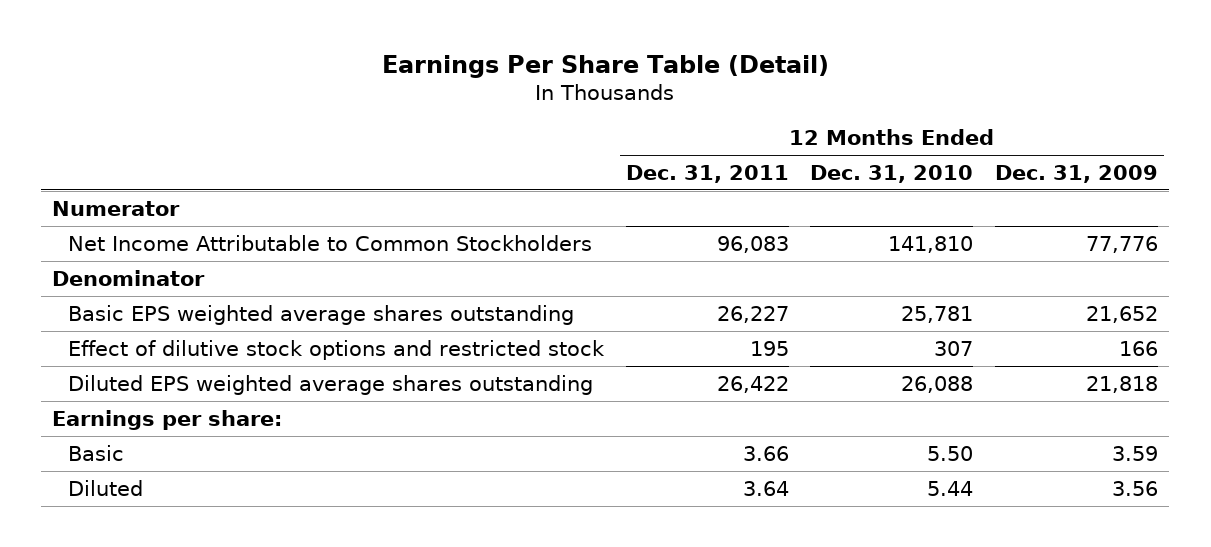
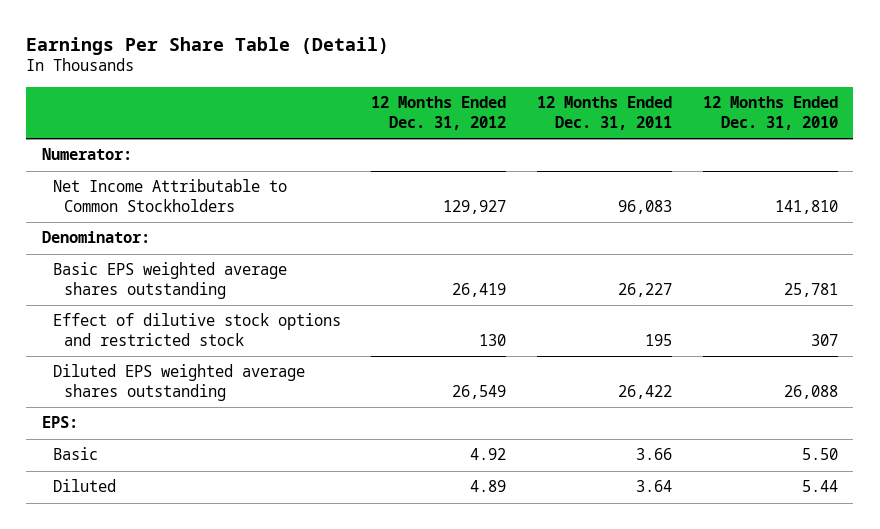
- | 12 Months Ended Dec. 31, 2011 | 12 Months Ended Dec. 31, 2010 | 12 Months Ended Dec. 31, 2009
+ | 12 Months Ended Dec. 31, 2012 | 12 Months Ended Dec. 31, 2011 | 12 Months Ended Dec. 31, 2010
- Numerator
+ Numerator:
- Denominator
+ Denominator:
- Earnings per share:
+ EPS:

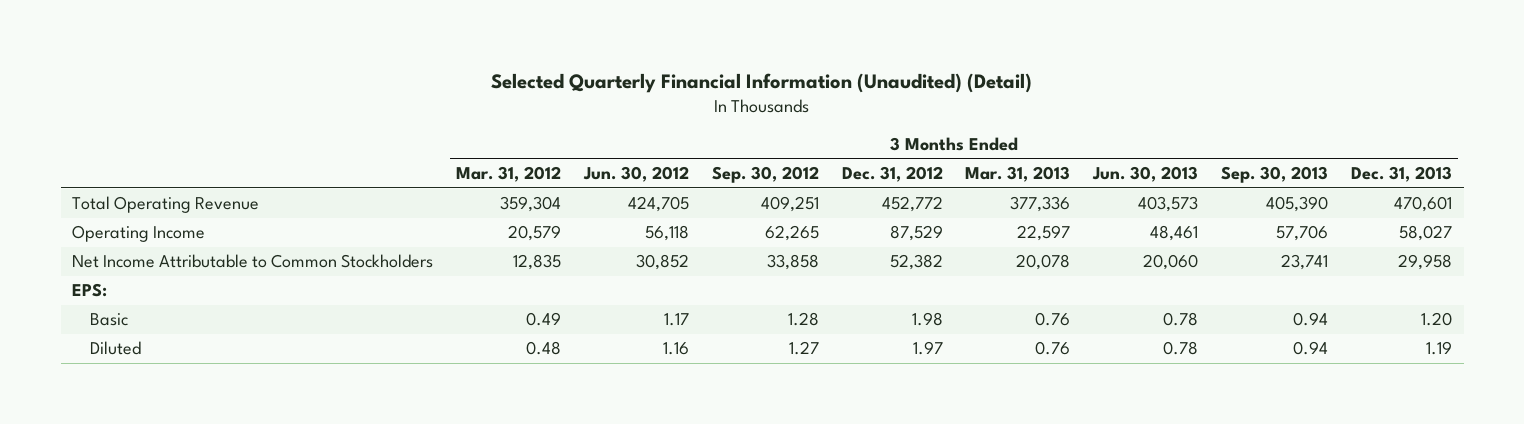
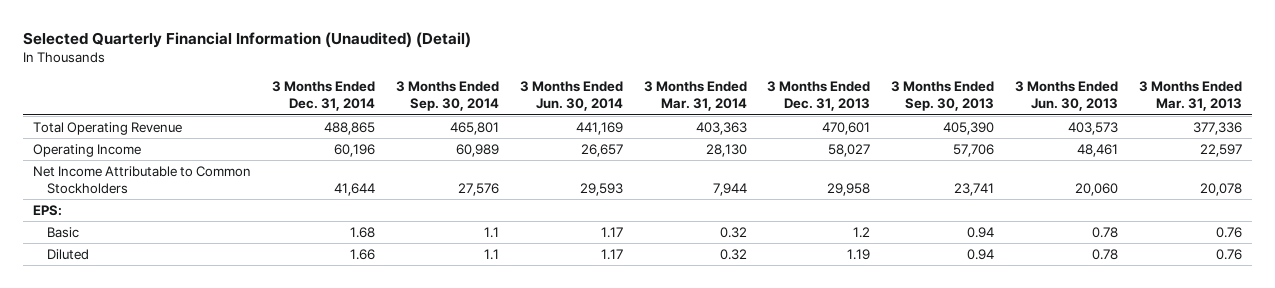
- | 3 Months Ended Mar. 31, 2012 | 3 Months Ended Jun. 30, 2012 | 3 Months Ended Sep. 30, 2012 | 3 Months Ended Dec. 31, 2012 | 3 Months Ended Mar. 31, 2013 | 3 Months Ended Jun. 30, 2013 | 3 Months Ended Sep. 30, 2013 | 3 Months Ended Dec. 31, 2013
+ | 3 Months Ended Dec. 31, 2014 | 3 Months Ended Sep. 30, 2014 | 3 Months Ended Jun. 30, 2014 | 3 Months Ended Mar. 31, 2014 | 3 Months Ended Dec. 31, 2013 | 3 Months Ended Sep. 30, 2013 | 3 Months Ended Jun. 30, 2013 | 3 Months Ended Mar. 31, 2013
- Basic | 0.49 | 1.17 | 1.28 | 1.98 | 0.76 | 0.78 | 0.94 | 1.20
+ Basic | 1.68 | 1.1 | 1.17 | 0.32 | 1.2 | 0.94 | 0.78 | 0.76

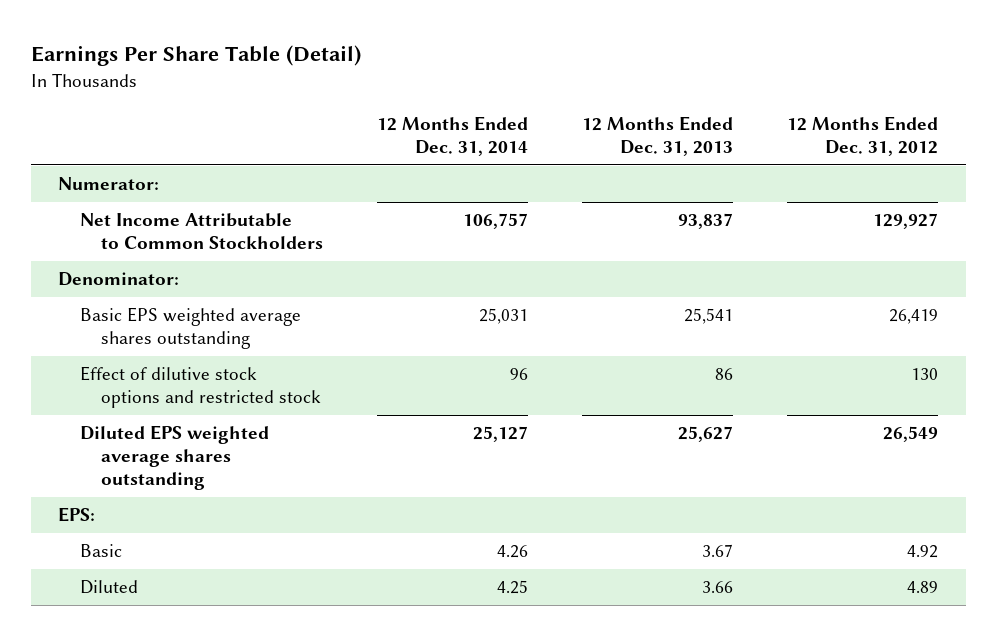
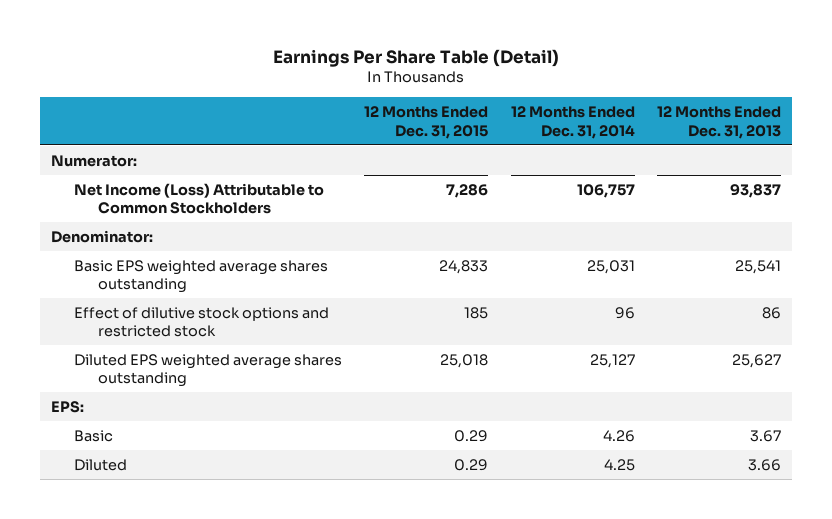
- | 12 Months Ended Dec. 31, 2014 | 12 Months Ended Dec. 31, 2013 | 12 Months Ended Dec. 31, 2012
+ | 12 Months Ended Dec. 31, 2015 | 12 Months Ended Dec. 31, 2014 | 12 Months Ended Dec. 31, 2013
- Net Income Attributable to Common Stockholders | 106,757 | 93,837 | 129,927
+ Net Income (Loss) Attributable to Common Stockholders | 7,286 | 106,757 | 93,837

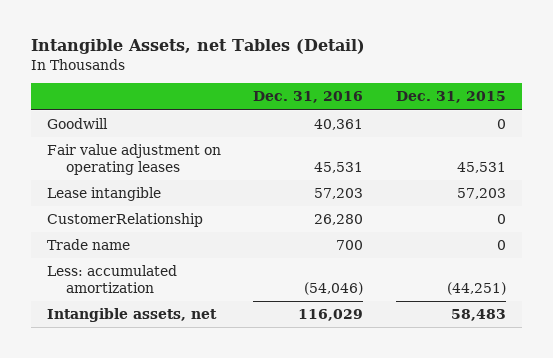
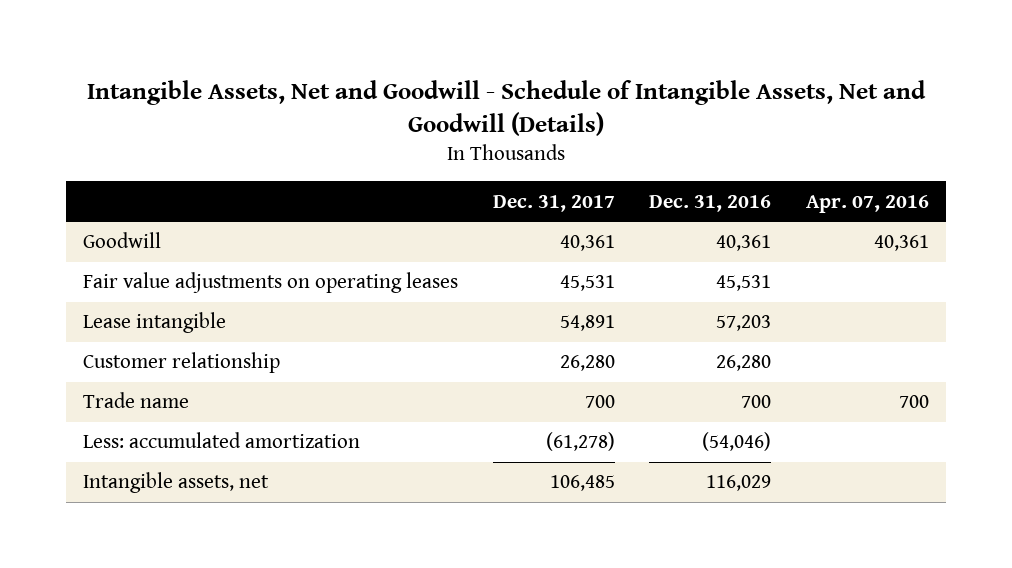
- Intangible Assets, net Tables (Detail)
+ Intangible Assets, Net and Goodwill - Schedule of Intangible Assets, Net and Goodwill (Details)
- | Dec. 31, 2016 | Dec. 31, 2015
+ | Dec. 31, 2017 | Dec. 31, 2016 | Apr. 07, 2016
- Fair value adjustment on operating leases | 45,531 | 45,531
+ Fair value adjustments on operating leases | 45,531 | 45,531 |
- CustomerRelationship | 26,280 | 0
+ Customer relationship | 26,280 | 26,280 |

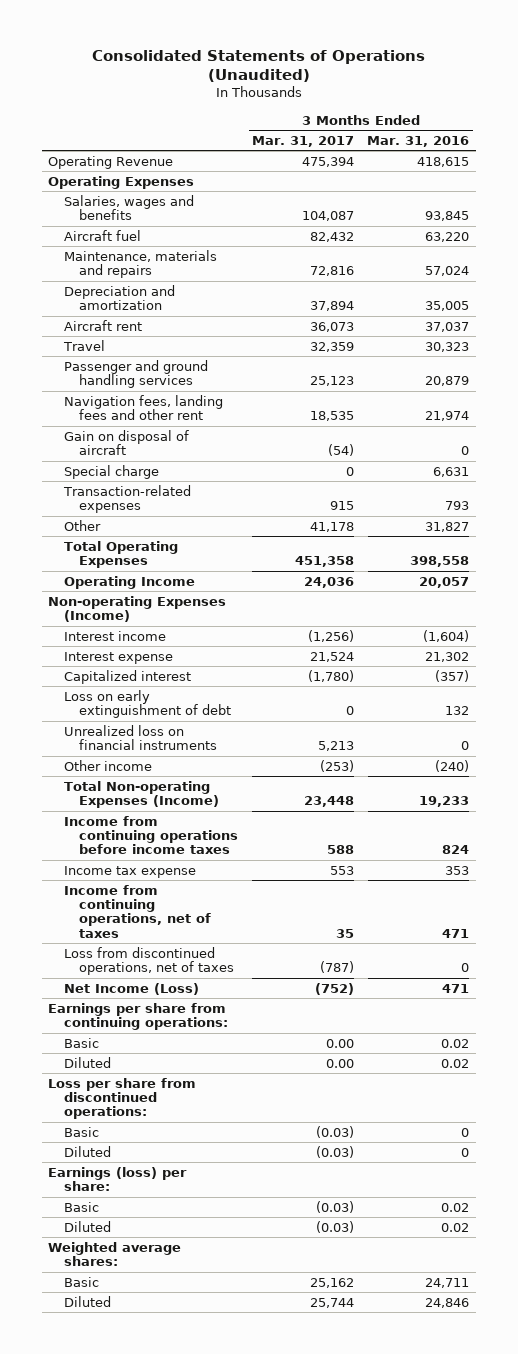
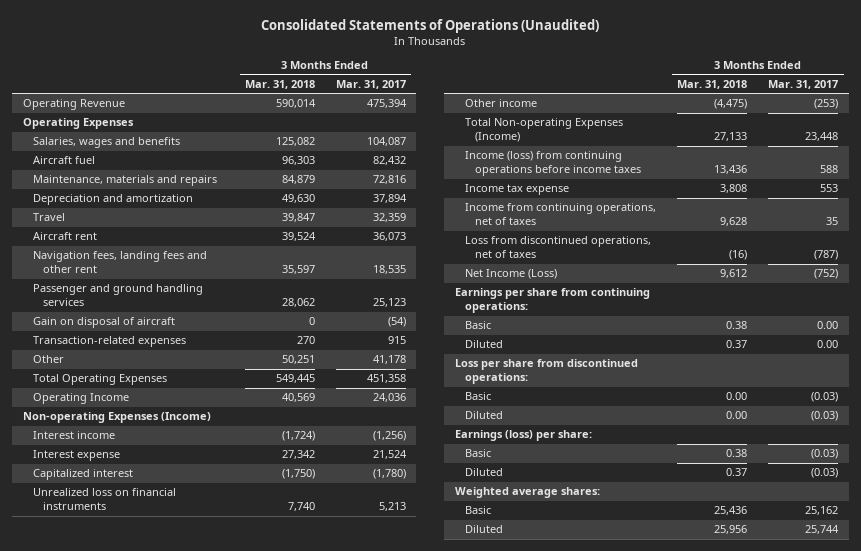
- | 3 Months Ended Mar. 31, 2017 | 3 Months Ended Mar. 31, 2016
+ | 3 Months Ended Mar. 31, 2018 | 3 Months Ended Mar. 31, 2017
moved down: Aircraft rent | 39,524 | 36,073
moved down: Passenger and ground handling services | 28,062 | 25,123
- Special charge | 0 | 6,631
- Loss on early extinguishment of debt | 0 | 132
- Income from continuing operations before income taxes | 588 | 824
+ Income (loss) from continuing operations before income taxes | 13,436 | 588

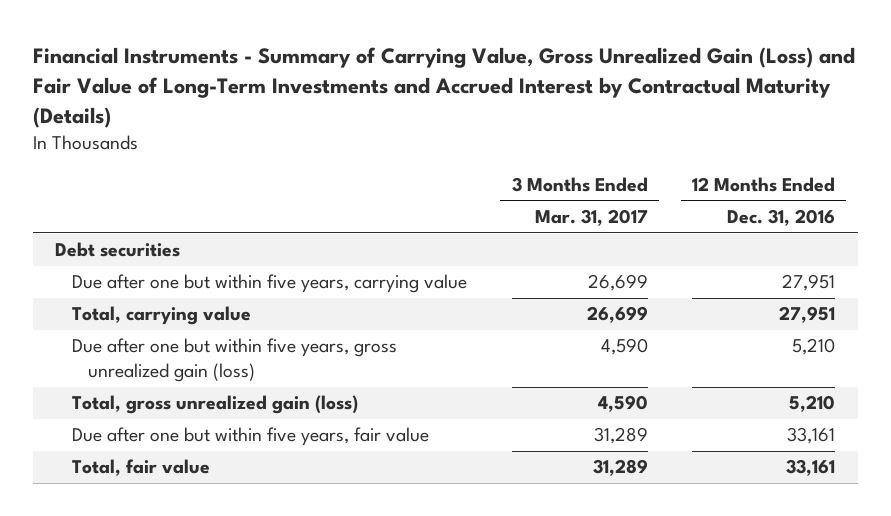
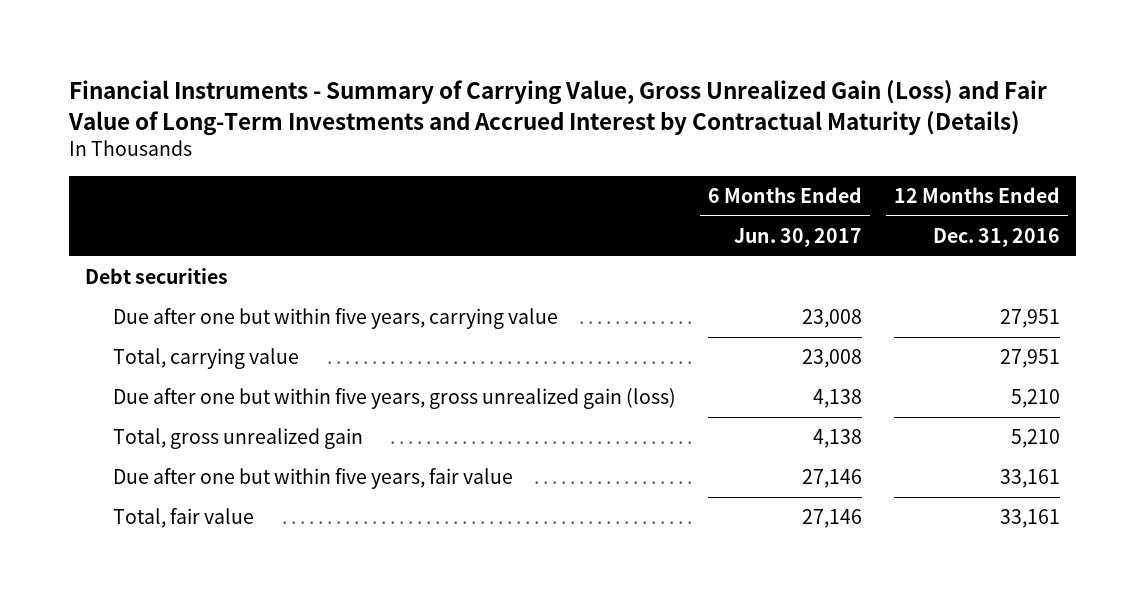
- | 3 Months Ended Mar. 31, 2017 | 12 Months Ended Dec. 31, 2016
+ | 6 Months Ended Jun. 30, 2017 | 12 Months Ended Dec. 31, 2016
- Total, gross unrealized gain (loss) | 4,590 | 5,210
+ Total, gross unrealized gain | 4,138 | 5,210

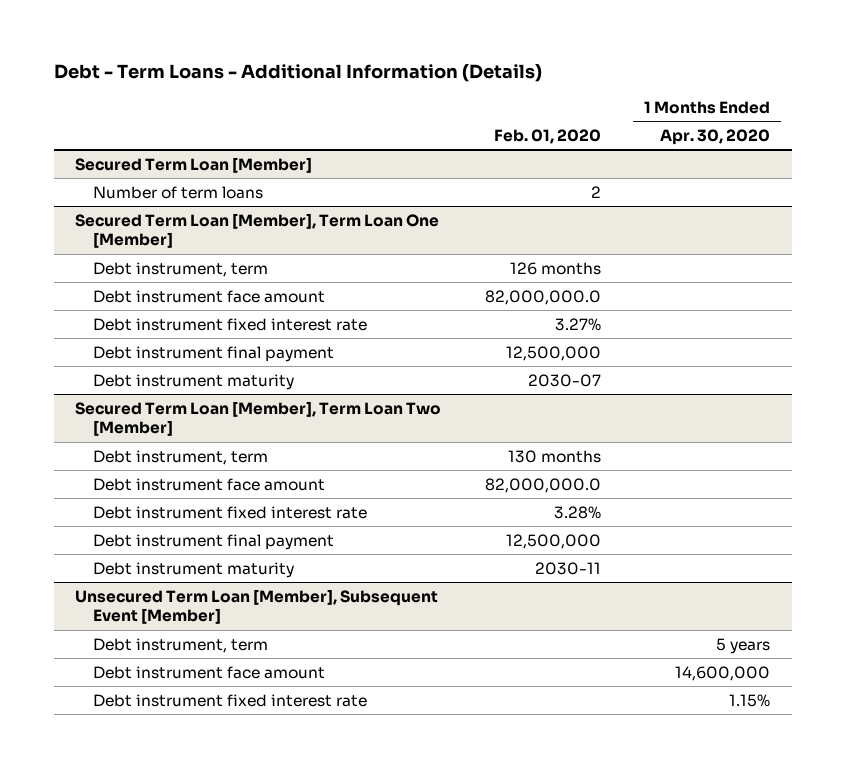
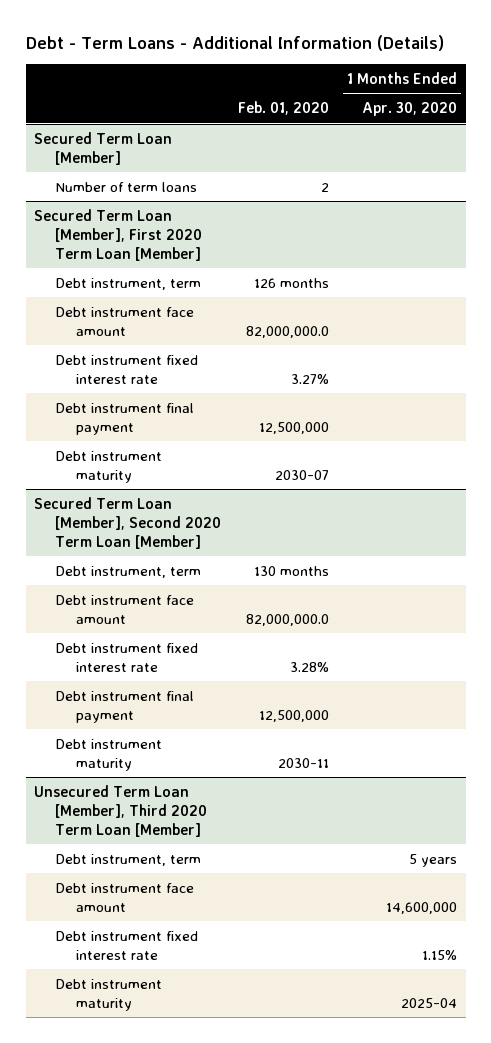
- Secured Term Loan [Member], Term Loan One [Member]
+ Secured Term Loan [Member], First 2020 Term Loan [Member]
- Secured Term Loan [Member], Term Loan Two [Member]
+ Secured Term Loan [Member], Second 2020 Term Loan [Member]
- Unsecured Term Loan [Member], Subsequent Event [Member]
+ Unsecured Term Loan [Member], Third 2020 Term Loan [Member]
+ Debt instrument maturity | | 2025-04

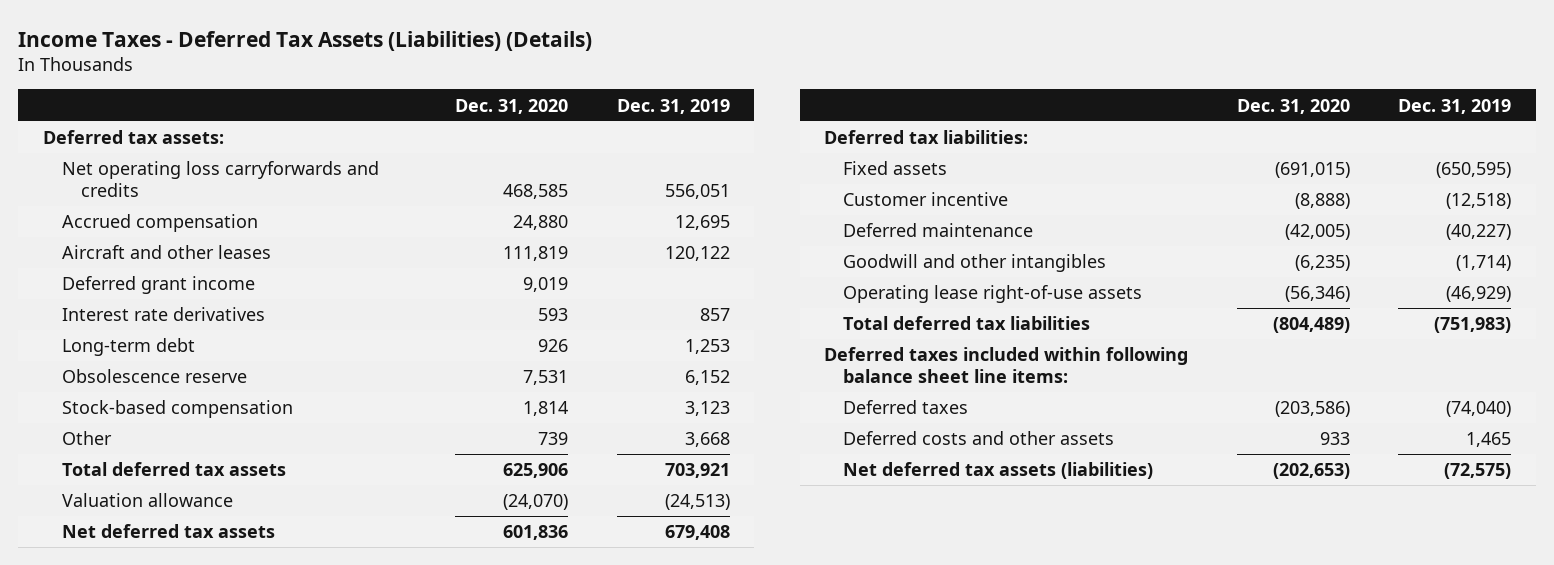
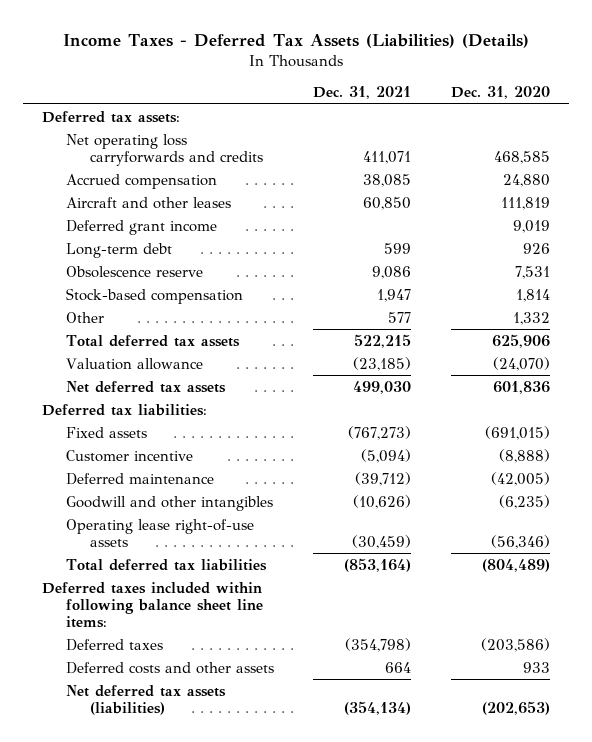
- | Dec. 31, 2020 | Dec. 31, 2019
+ | Dec. 31, 2021 | Dec. 31, 2020
- Interest rate derivatives | 593 | 857
- Other | 739 | 3,668
+ Other | 577 | 1,332

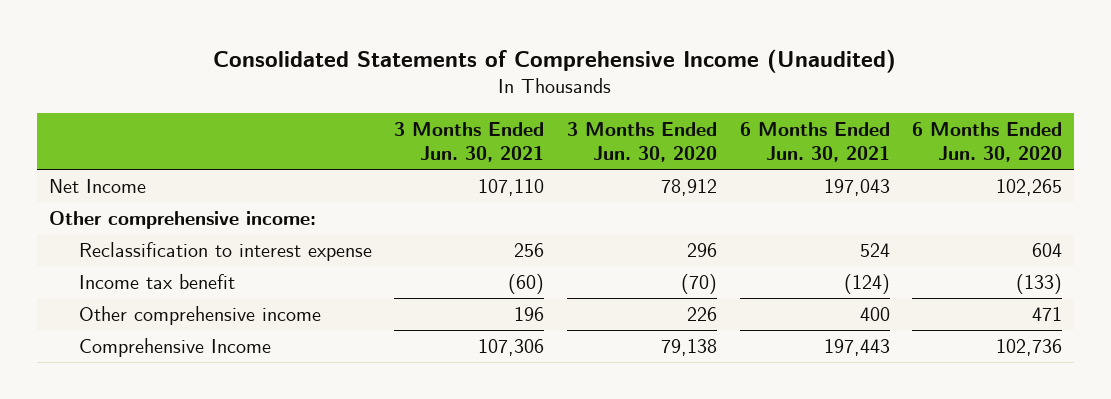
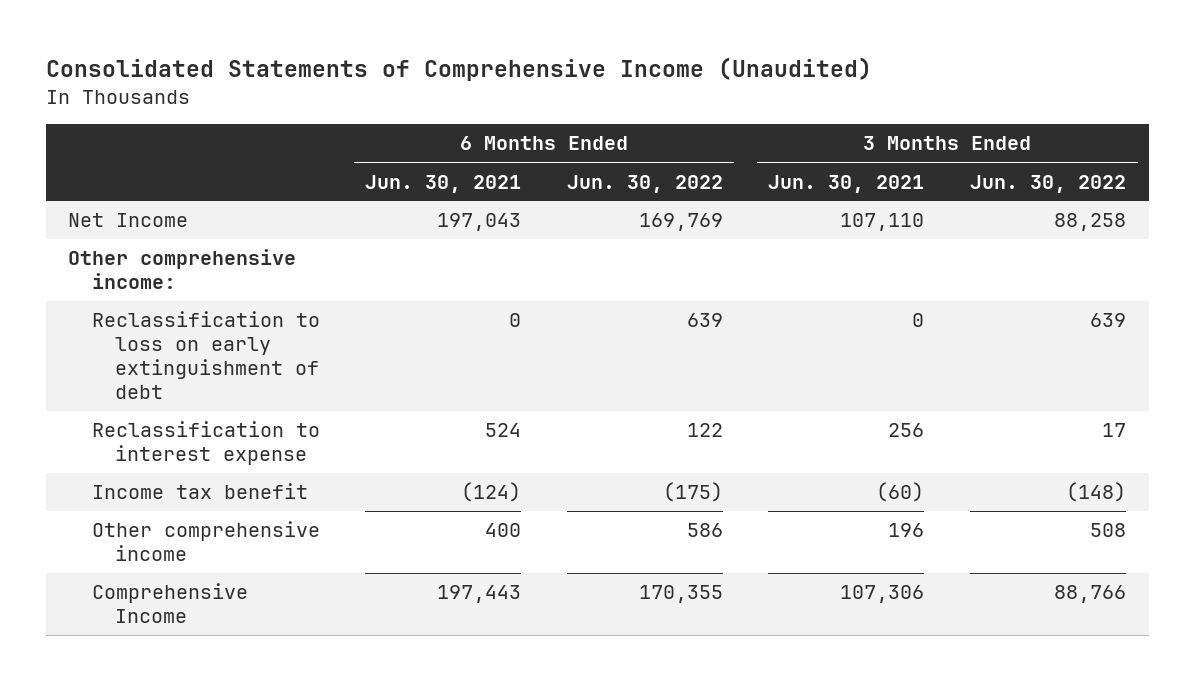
- | 3 Months Ended Jun. 30, 2021 | 3 Months Ended Jun. 30, 2020 | 6 Months Ended Jun. 30, 2021 | 6 Months Ended Jun. 30, 2020
+ | 6 Months Ended Jun. 30, 2021 | 6 Months Ended Jun. 30, 2022 | 3 Months Ended Jun. 30, 2021 | 3 Months Ended Jun. 30, 2022
+ Reclassification to loss on early extinguishment of debt | 0 | 639 | 0 | 639

